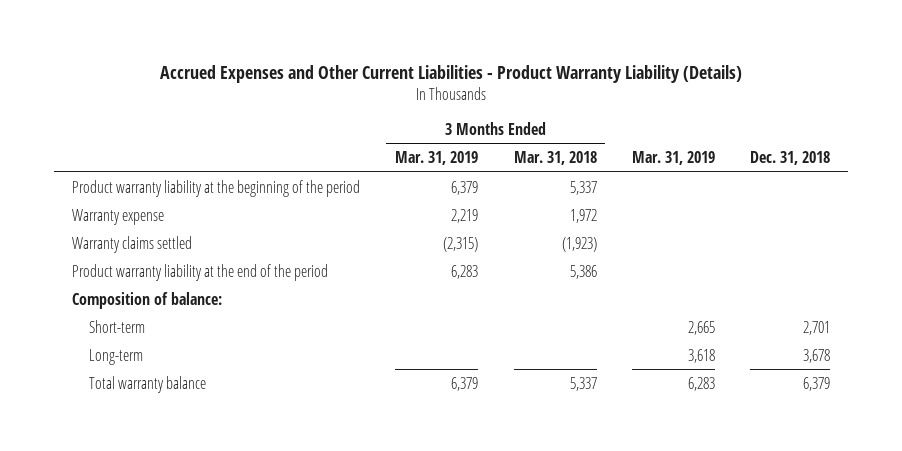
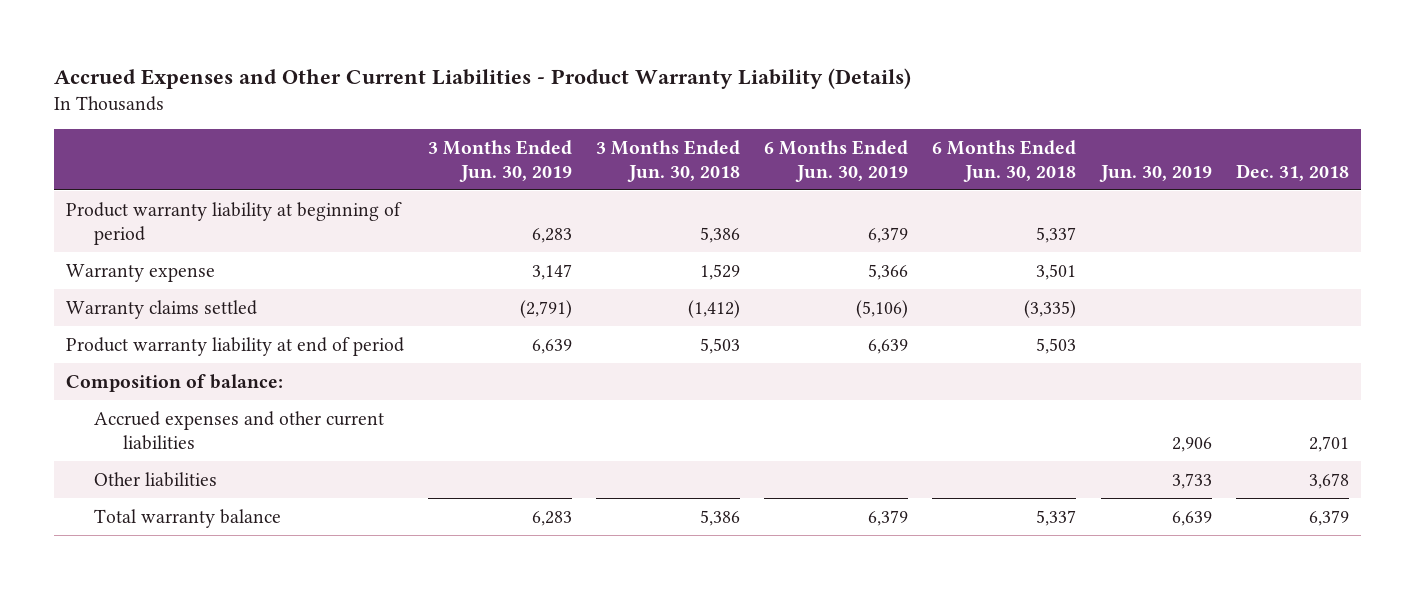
- | 3 Months Ended Mar. 31, 2019 | 3 Months Ended Mar. 31, 2018 | Mar. 31, 2019 | Dec. 31, 2018
+ | 3 Months Ended Jun. 30, 2019 | 3 Months Ended Jun. 30, 2018 | 6 Months Ended Jun. 30, 2019 | 6 Months Ended Jun. 30, 2018 | Jun. 30, 2019 | Dec. 31, 2018
- Product warranty liability at the beginning of the period | 6,379 | 5,337 | |
+ Product warranty liability at beginning of period | 6,283 | 5,386 | 6,379 | 5,337 | |
- Product warranty liability at the end of the period | 6,283 | 5,386 | |
+ Product warranty liability at end of period | 6,639 | 5,503 | 6,639 | 5,503 | |
- Short-term | | | 2,665 | 2,701
- Long-term | | | 3,618 | 3,678
+ Accrued expenses and other current liabilities | | | | | 2,906 | 2,701
+ Other liabilities | | | | | 3,733 | 3,678

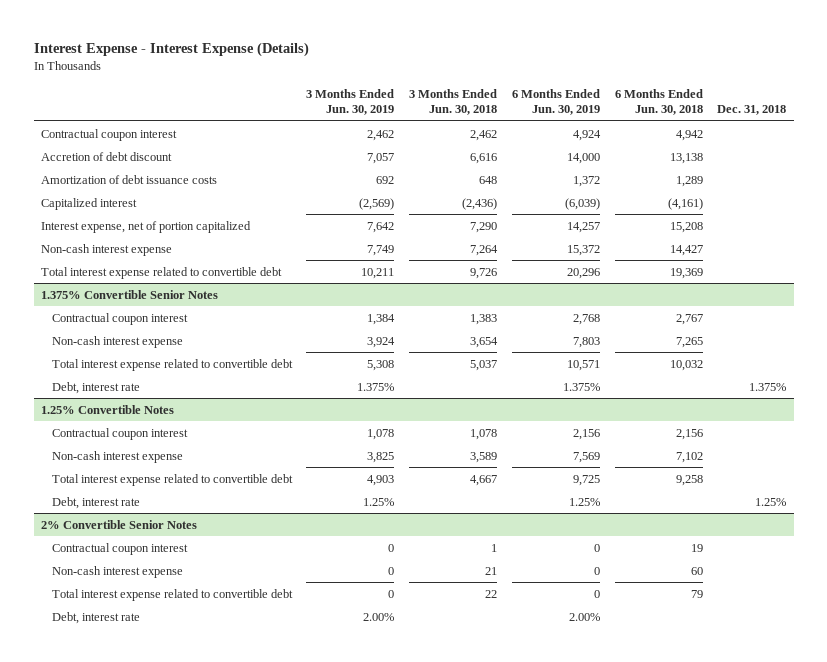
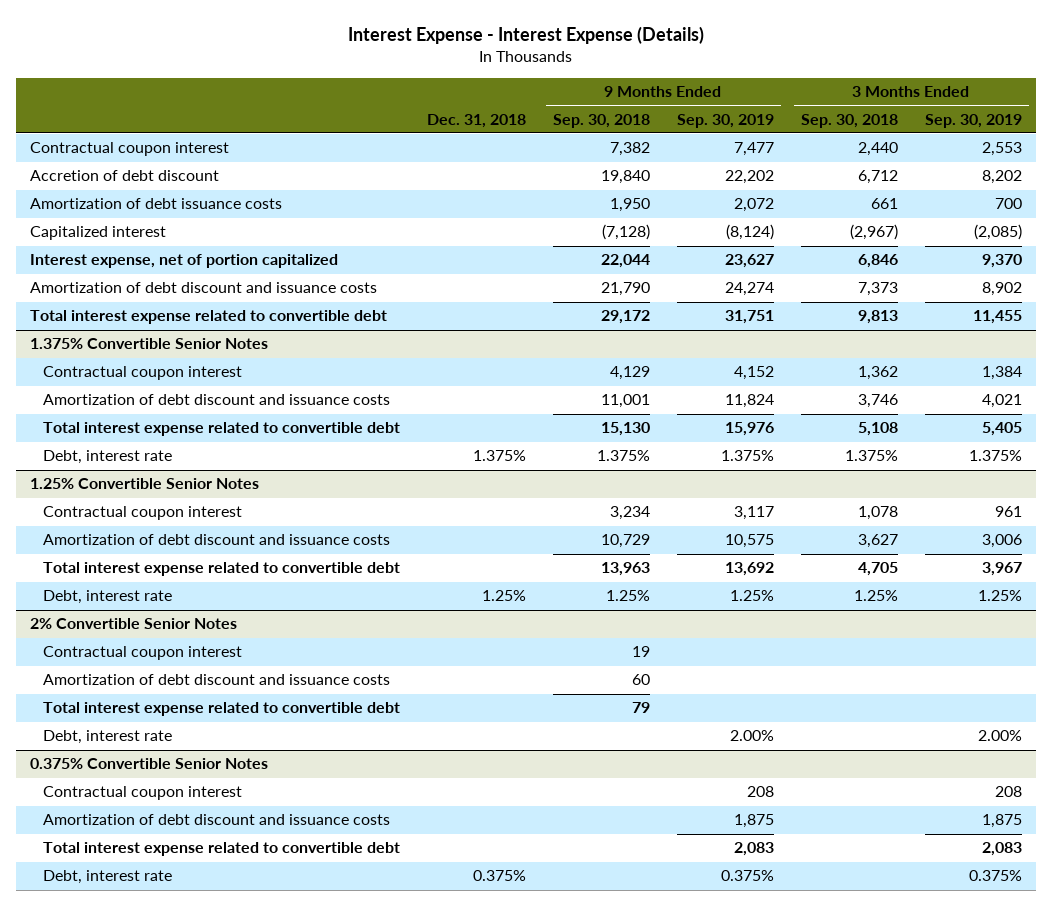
- | 3 Months Ended Jun. 30, 2019 | 3 Months Ended Jun. 30, 2018 | 6 Months Ended Jun. 30, 2019 | 6 Months Ended Jun. 30, 2018 | Dec. 31, 2018
+ | Dec. 31, 2018 | 9 Months Ended Sep. 30, 2018 | 9 Months Ended Sep. 30, 2019 | 3 Months Ended Sep. 30, 2018 | 3 Months Ended Sep. 30, 2019
- Non-cash interest expense | 7,749 | 7,264 | 15,372 | 14,427 |
+ Amortization of debt discount and issuance costs | | 21,790 | 24,274 | 7,373 | 8,902
@ 1.375% Convertible Senior Notes
- Non-cash interest expense | 3,924 | 3,654 | 7,803 | 7,265 |
+ Amortization of debt discount and issuance costs | | 11,001 | 11,824 | 3,746 | 4,021
- 1.25% Convertible Notes
+ 1.25% Convertible Senior Notes
- Non-cash interest expense | 3,825 | 3,589 | 7,569 | 7,102 |
+ Amortization of debt discount and issuance costs | | 10,729 | 10,575 | 3,627 | 3,006
@ 2% Convertible Senior Notes
- Non-cash interest expense | 0 | 21 | 0 | 60 |
+ Amortization of debt discount and issuance costs | | 60 | | |
+ 0.375% Convertible Senior Notes
+ Contractual coupon interest | | | 208 | | 208
+ Amortization of debt discount and issuance costs | | | 1,875 | | 1,875
+ Total interest expense related to convertible debt | | | 2,083 | | 2,083
+ Debt, interest rate | 0.375% | | 0.375% | | 0.375%

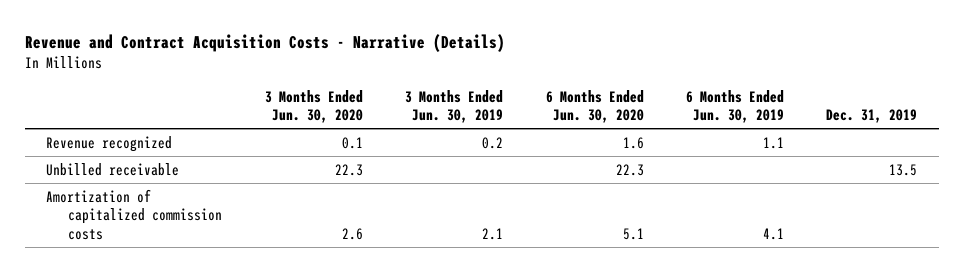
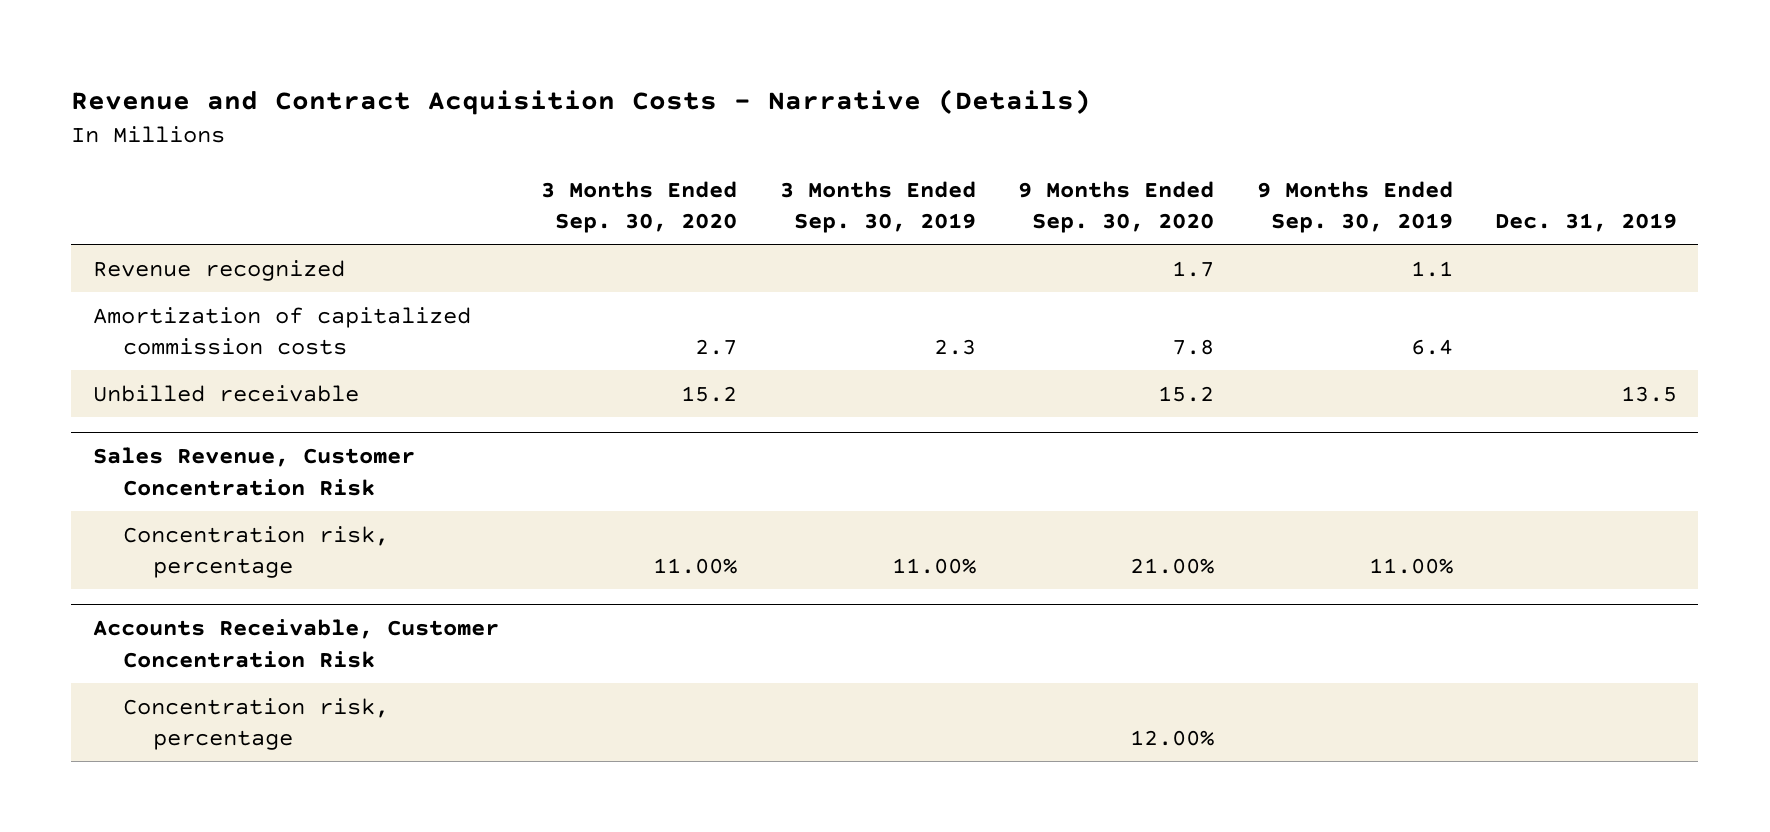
- | 3 Months Ended Jun. 30, 2020 | 3 Months Ended Jun. 30, 2019 | 6 Months Ended Jun. 30, 2020 | 6 Months Ended Jun. 30, 2019 | Dec. 31, 2019
+ | 3 Months Ended Sep. 30, 2020 | 3 Months Ended Sep. 30, 2019 | 9 Months Ended Sep. 30, 2020 | 9 Months Ended Sep. 30, 2019 | Dec. 31, 2019
moved down: Unbilled receivable | 15.2 | | 15.2 | | 13.5
+ Sales Revenue, Customer Concentration Risk
+ Concentration risk, percentage | 11.00% | 11.00% | 21.00% | 11.00% |
+ Accounts Receivable, Customer Concentration Risk
+ Concentration risk, percentage | | | 12.00% | |

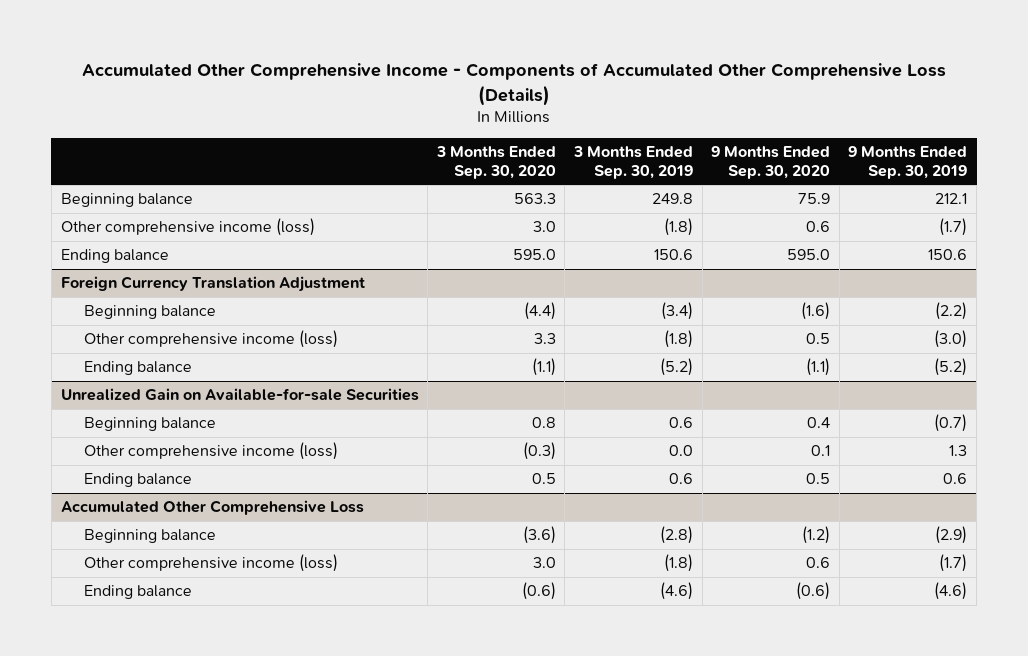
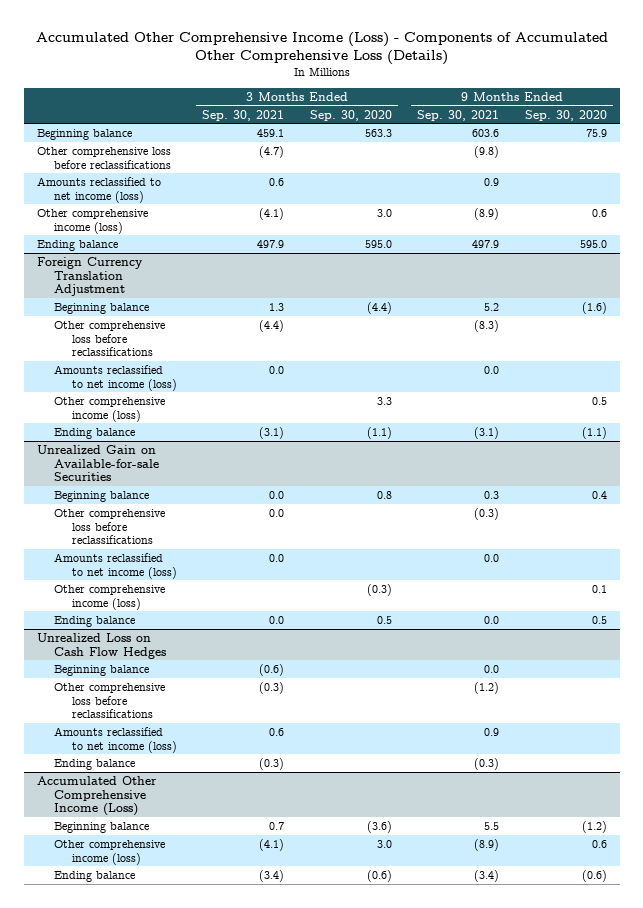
- Accumulated Other Comprehensive Income - Components of Accumulated Other Comprehensive Loss (Details)
+ Accumulated Other Comprehensive Income (Loss) - Components of Accumulated Other Comprehensive Loss (Details)
- | 3 Months Ended Sep. 30, 2020 | 3 Months Ended Sep. 30, 2019 | 9 Months Ended Sep. 30, 2020 | 9 Months Ended Sep. 30, 2019
+ | 3 Months Ended Sep. 30, 2021 | 3 Months Ended Sep. 30, 2020 | 9 Months Ended Sep. 30, 2021 | 9 Months Ended Sep. 30, 2020
+ Other comprehensive loss before reclassifications | (4.7) | | (9.8) |
+ Amounts reclassified to net income (loss) | 0.6 | | 0.9 |
@ Foreign Currency Translation Adjustment
+ Other comprehensive loss before reclassifications | (4.4) | | (8.3) |
+ Amounts reclassified to net income (loss) | 0.0 | | 0.0 |
@ Unrealized Gain on Available-for-sale Securities
+ Other comprehensive loss before reclassifications | 0.0 | | (0.3) |
+ Amounts reclassified to net income (loss) | 0.0 | | 0.0 |
- Accumulated Other Comprehensive Loss
+ Unrealized Loss on Cash Flow Hedges
+ Beginning balance | (0.6) | | 0.0 |
+ Other comprehensive loss before reclassifications | (0.3) | | (1.2) |
+ Amounts reclassified to net income (loss) | 0.6 | | 0.9 |
+ Ending balance | (0.3) | | (0.3) |
+ Accumulated Other Comprehensive Income (Loss)

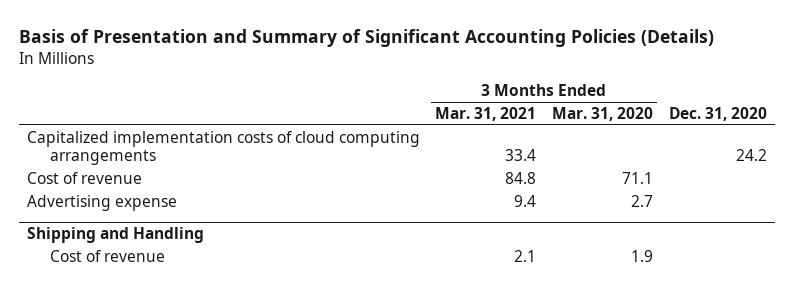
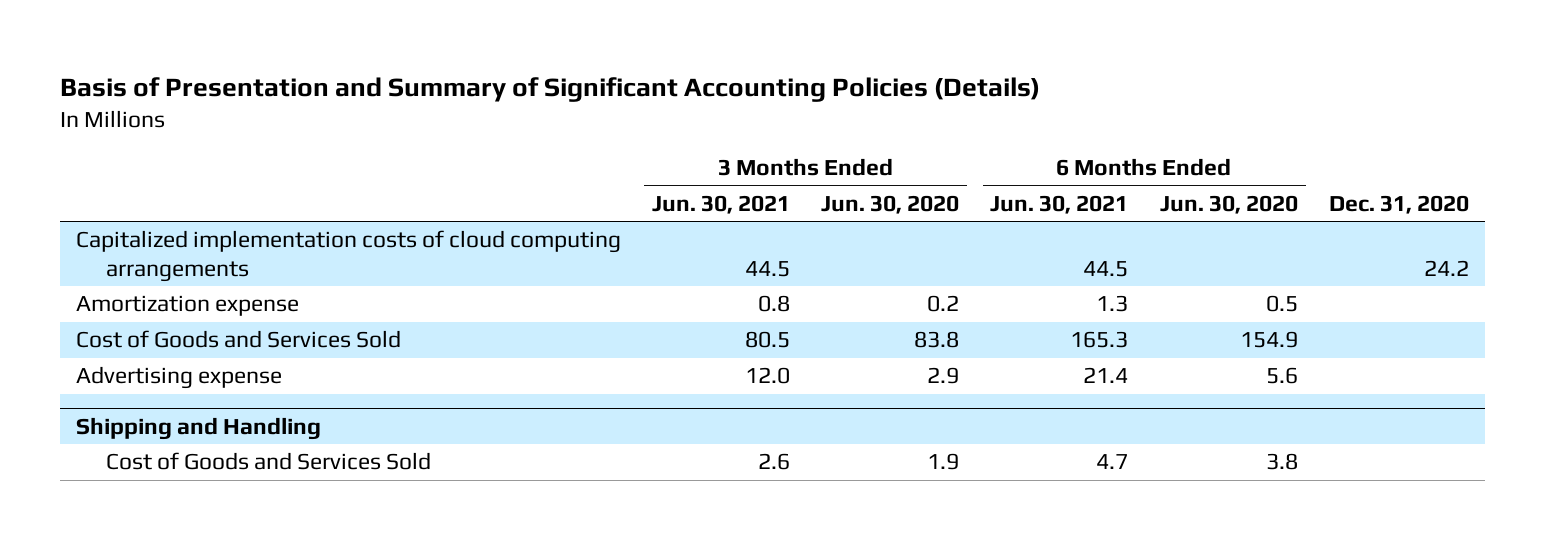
- | 3 Months Ended Mar. 31, 2021 | 3 Months Ended Mar. 31, 2020 | Dec. 31, 2020
+ | 3 Months Ended Jun. 30, 2021 | 3 Months Ended Jun. 30, 2020 | 6 Months Ended Jun. 30, 2021 | 6 Months Ended Jun. 30, 2020 | Dec. 31, 2020
- Cost of revenue | 84.8 | 71.1 |
+ Amortization expense | 0.8 | 0.2 | 1.3 | 0.5 |
+ Cost of Goods and Services Sold | 80.5 | 83.8 | 165.3 | 154.9 |
@ Shipping and Handling
- Cost of revenue | 2.1 | 1.9 |
+ Cost of Goods and Services Sold | 2.6 | 1.9 | 4.7 | 3.8 |

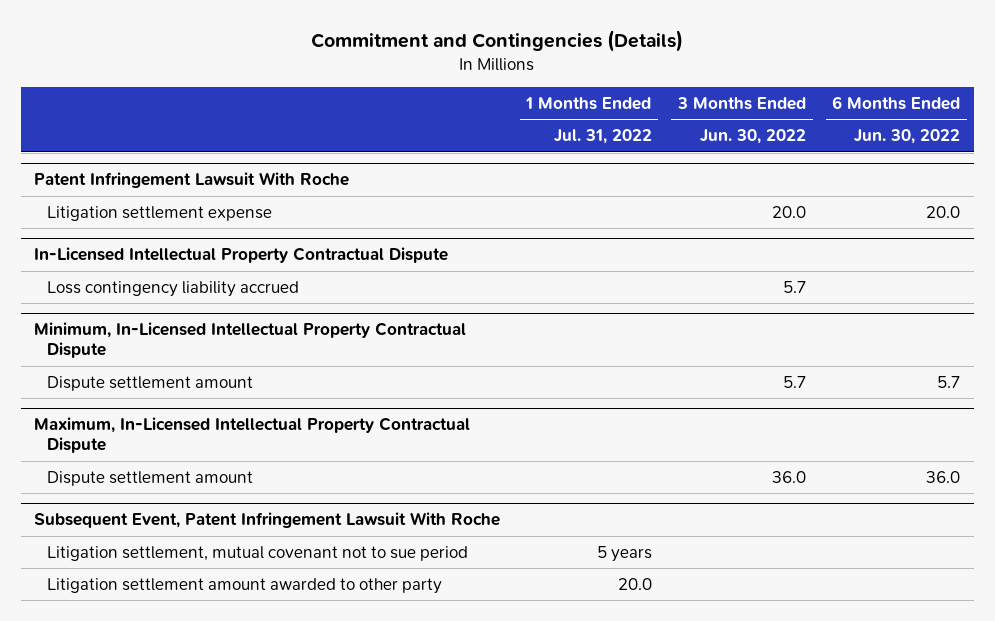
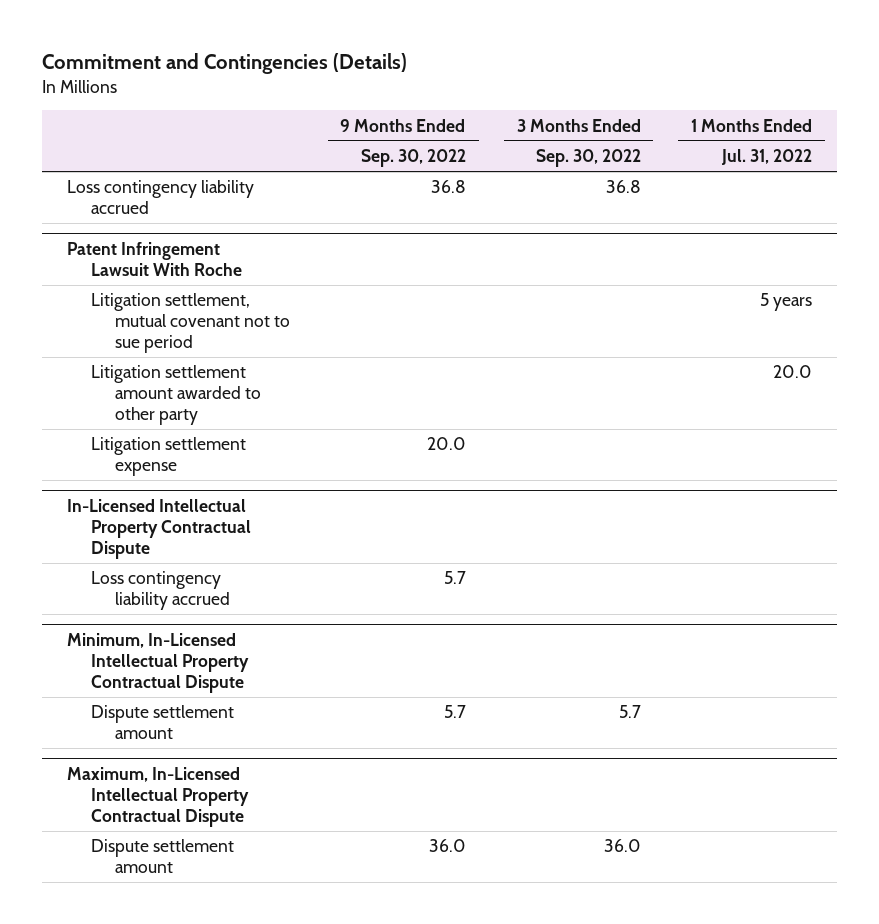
- | 1 Months Ended Jul. 31, 2022 | 3 Months Ended Jun. 30, 2022 | 6 Months Ended Jun. 30, 2022
+ | 9 Months Ended Sep. 30, 2022 | 3 Months Ended Sep. 30, 2022 | 1 Months Ended Jul. 31, 2022
+ Loss contingency liability accrued | 36.8 | 36.8 |
@ Patent Infringement Lawsuit With Roche
+ Litigation settlement, mutual covenant not to sue period | | | 5 years
+ Litigation settlement amount awarded to other party | | | 20.0
- Subsequent Event, Patent Infringement Lawsuit With Roche
- Litigation settlement, mutual covenant not to sue period | 5 years | |
- Litigation settlement amount awarded to other party | 20.0 | |

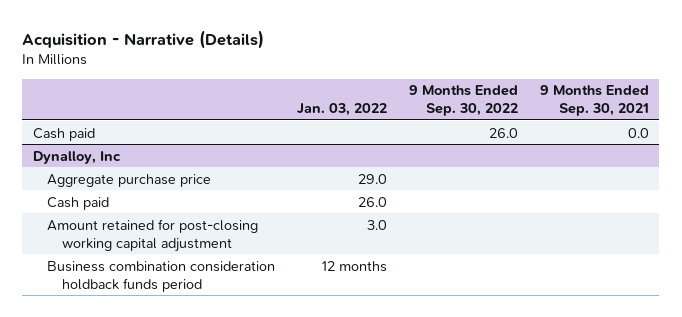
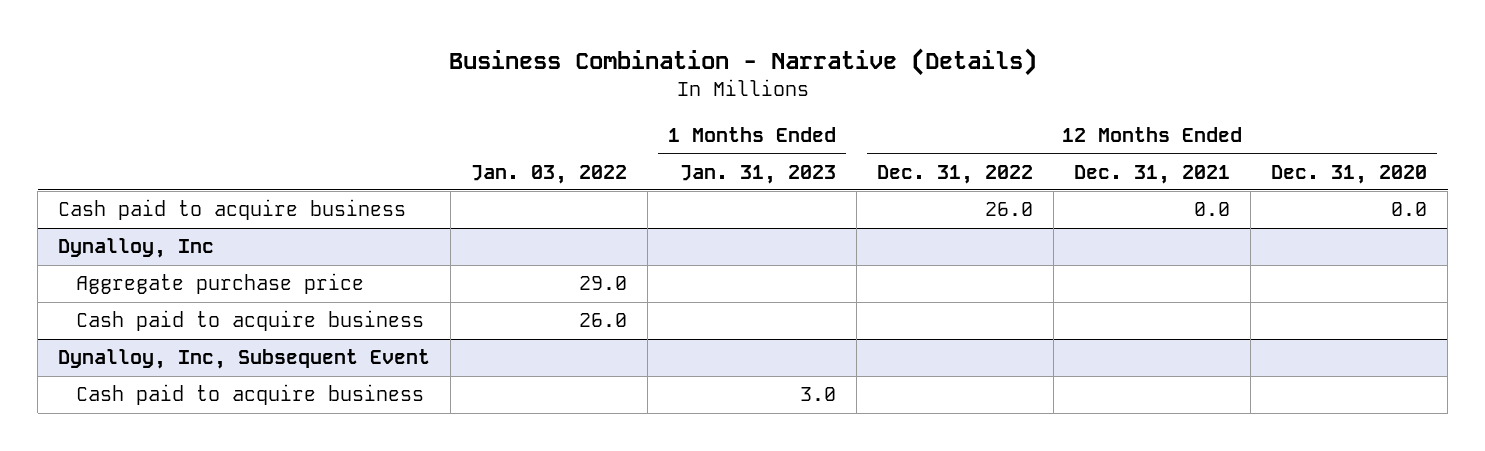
- Acquisition - Narrative (Details)
+ Business Combination - Narrative (Details)
- | Jan. 03, 2022 | 9 Months Ended Sep. 30, 2022 | 9 Months Ended Sep. 30, 2021
+ | Jan. 03, 2022 | 1 Months Ended Jan. 31, 2023 | 12 Months Ended Dec. 31, 2022 | 12 Months Ended Dec. 31, 2021 | 12 Months Ended Dec. 31, 2020
- Cash paid | | 26.0 | 0.0
+ Cash paid to acquire business | | | 26.0 | 0.0 | 0.0
@ Dynalloy, Inc
- Cash paid | 26.0 | |
- Amount retained for post-closing working capital adjustment | 3.0 | |
- Business combination consideration holdback funds period | 12 months | |
+ Cash paid to acquire business | 26.0 | | | |
+ Dynalloy, Inc, Subsequent Event
+ Cash paid to acquire business | | 3.0 | | |

